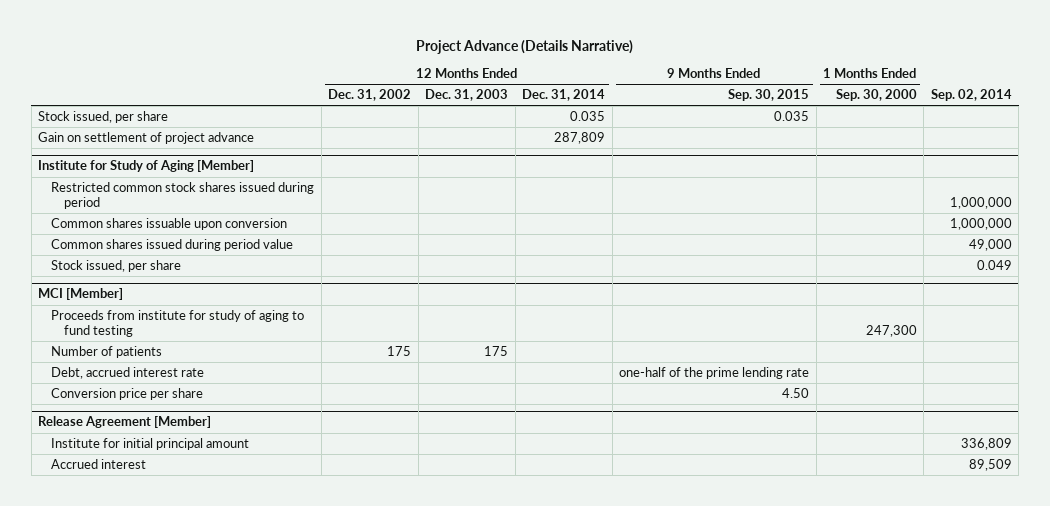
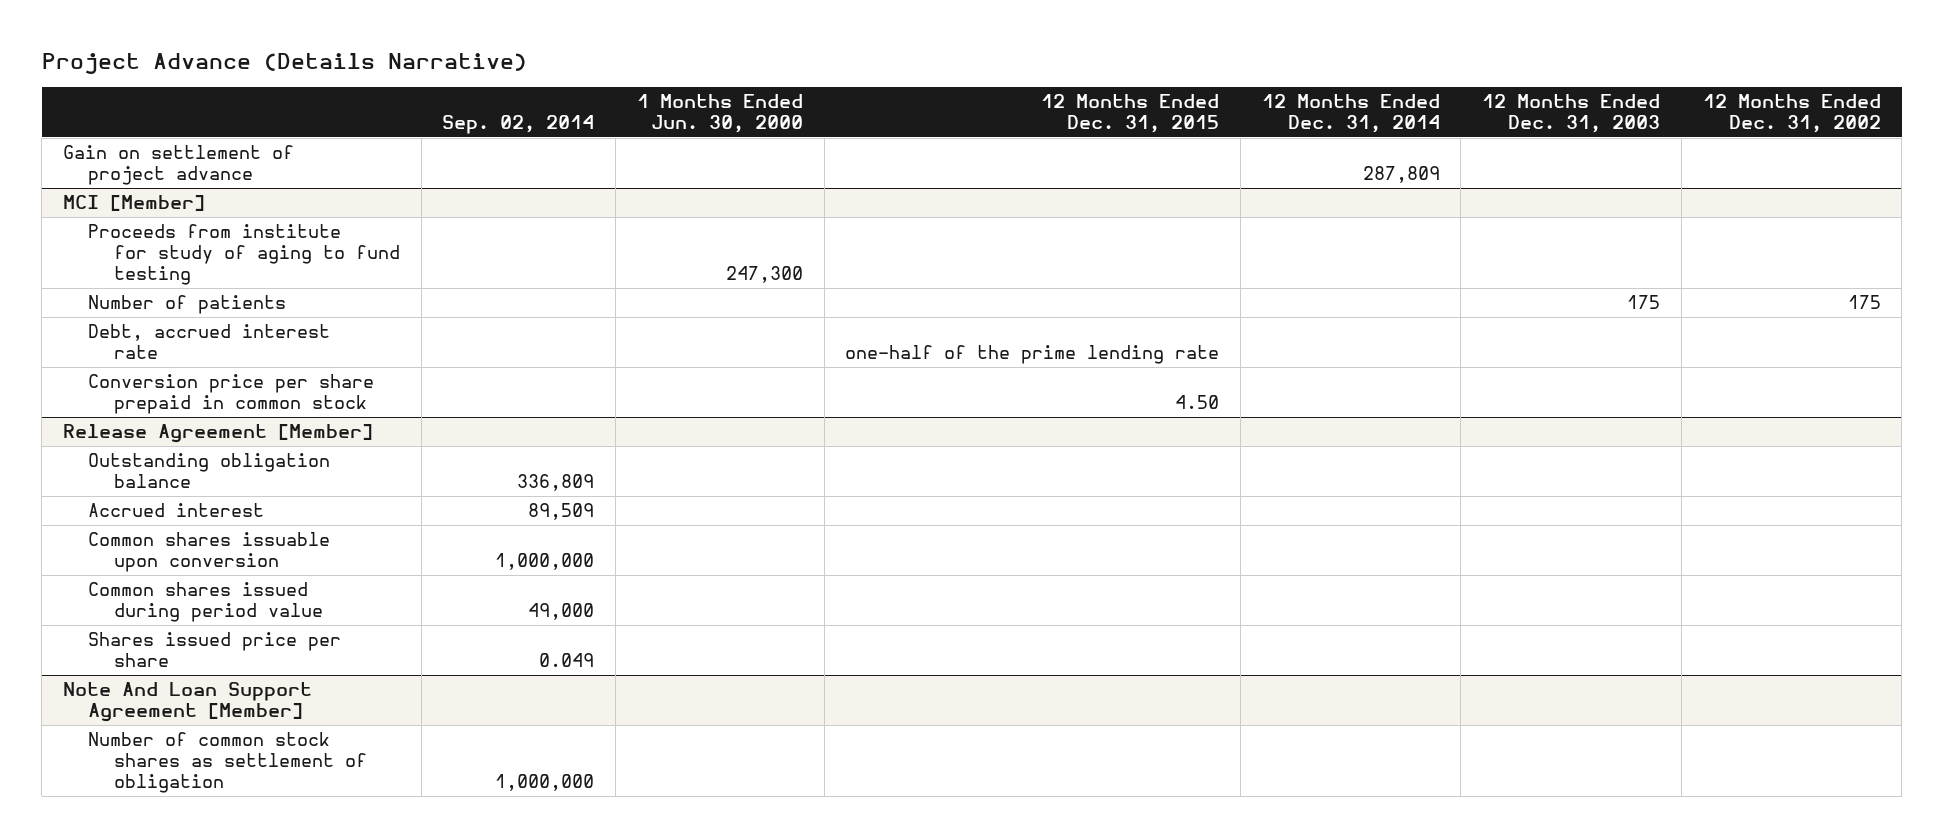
- | 12 Months Ended Dec. 31, 2002 | 12 Months Ended Dec. 31, 2003 | 12 Months Ended Dec. 31, 2014 | 9 Months Ended Sep. 30, 2015 | 1 Months Ended Sep. 30, 2000 | Sep. 02, 2014
+ | Sep. 02, 2014 | 1 Months Ended Jun. 30, 2000 | 12 Months Ended Dec. 31, 2015 | 12 Months Ended Dec. 31, 2014 | 12 Months Ended Dec. 31, 2003 | 12 Months Ended Dec. 31, 2002
- Stock issued, per share | | | 0.035 | 0.035 | |
- Institute for Study of Aging [Member]
- Restricted common stock shares issued during period | | | | | | 1,000,000
- Common shares issuable upon conversion | | | | | | 1,000,000
- Common shares issued during period value | | | | | | 49,000
- Stock issued, per share | | | | | | 0.049
@ MCI [Member]
- Conversion price per share | | | | 4.50 | |
+ Conversion price per share prepaid in common stock | | | 4.50 | | |
@ Release Agreement [Member]
- Institute for initial principal amount | | | | | | 336,809
+ Outstanding obligation balance | 336,809 | | | | |
+ Common shares issuable upon conversion | 1,000,000 | | | | |
+ Common shares issued during period value | 49,000 | | | | |
+ Shares issued price per share | 0.049 | | | | |
+ Note And Loan Support Agreement [Member]
+ Number of common stock shares as settlement of obligation | 1,000,000 | | | | |

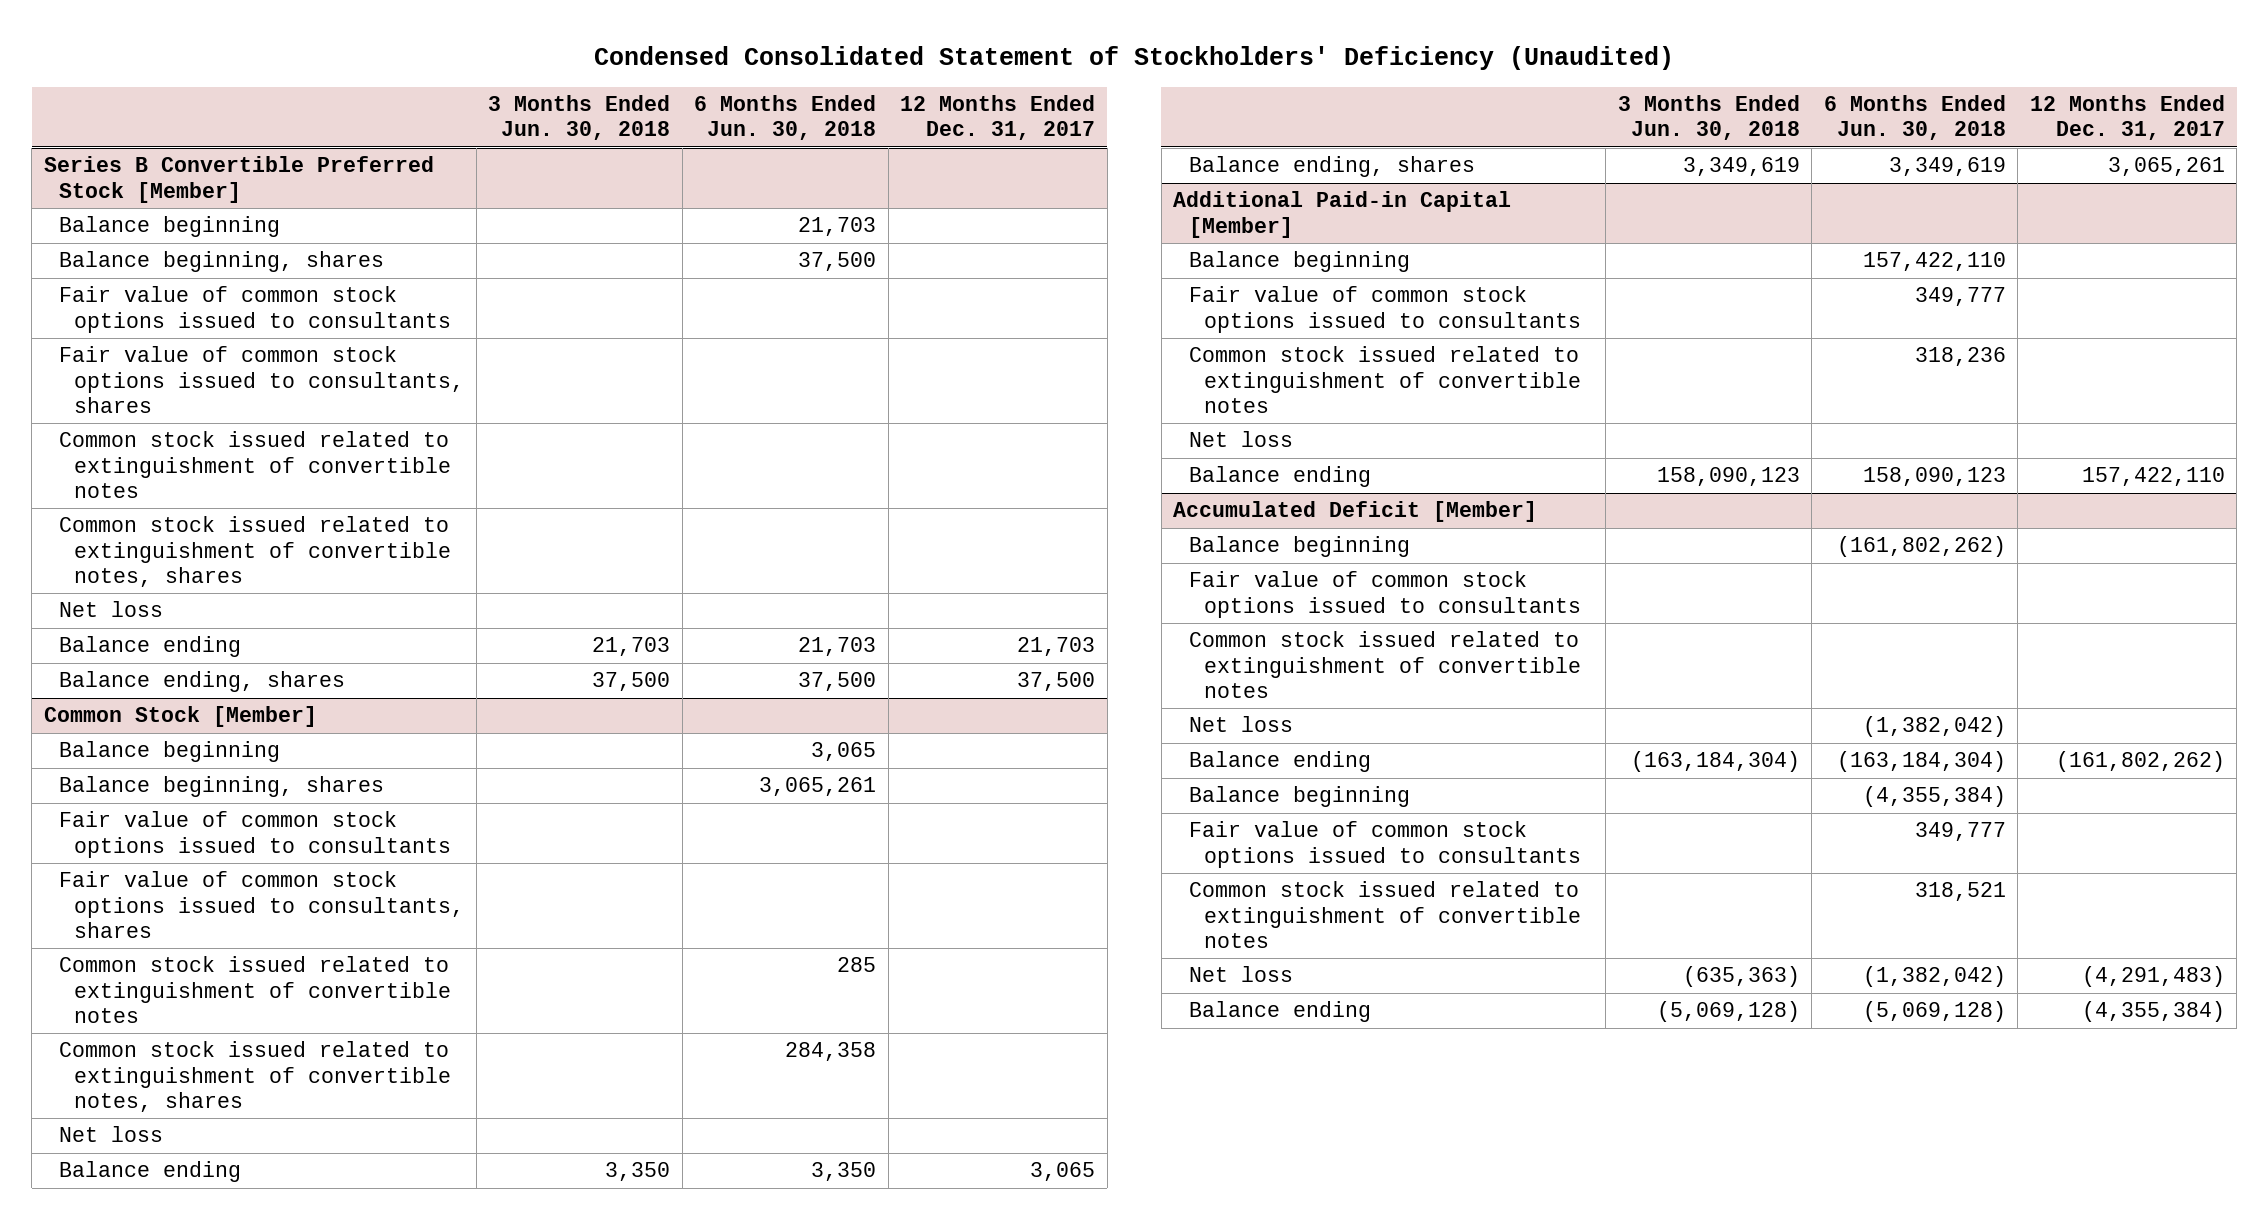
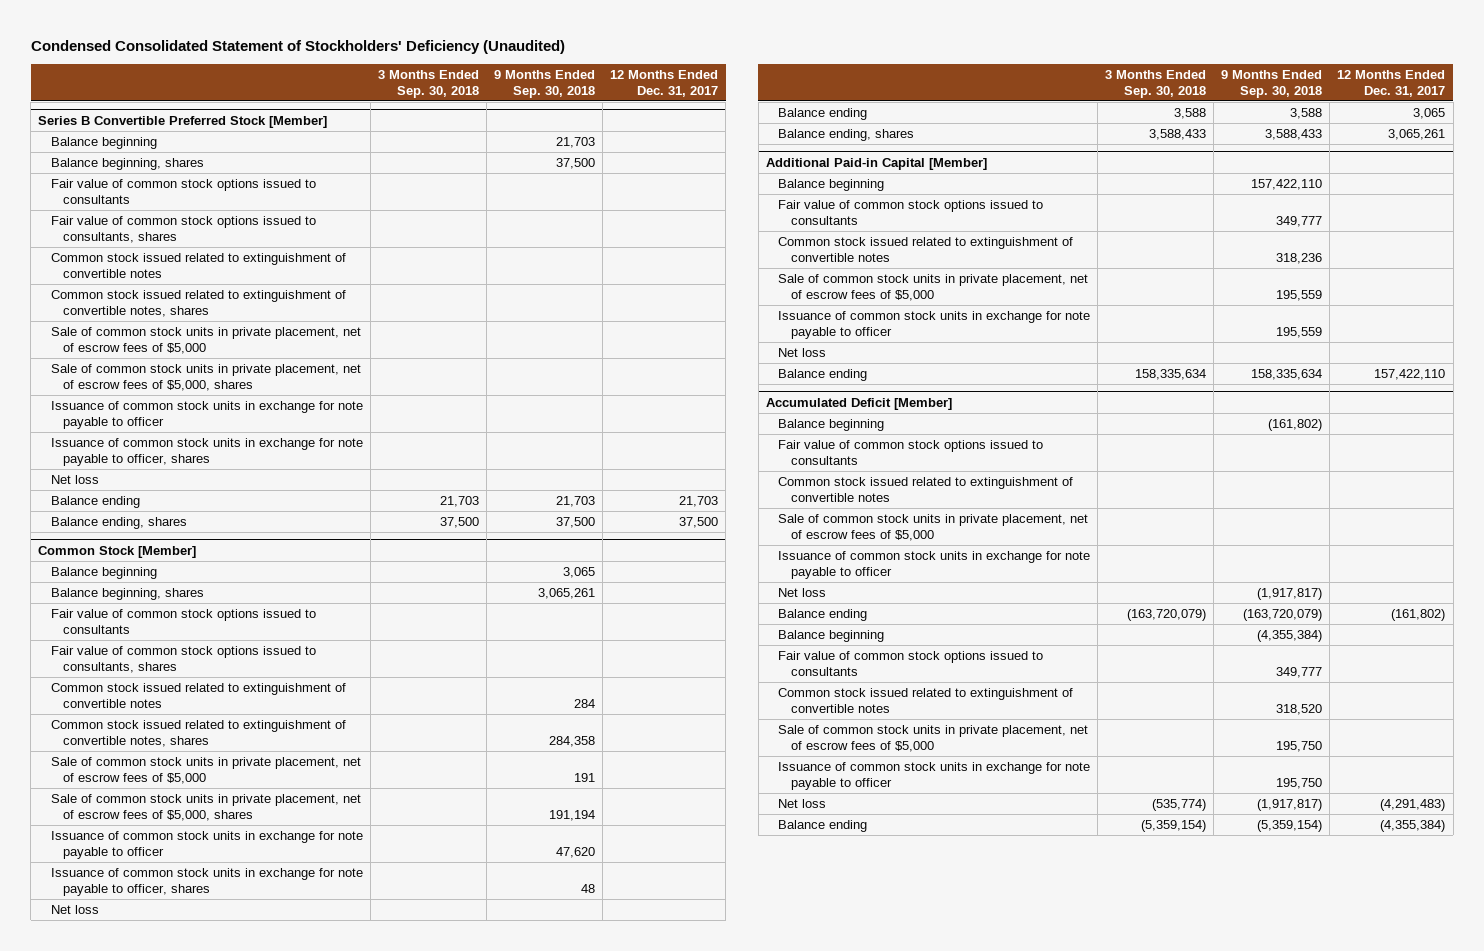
- | 3 Months Ended Jun. 30, 2018 | 6 Months Ended Jun. 30, 2018 | 12 Months Ended Dec. 31, 2017
+ | 3 Months Ended Sep. 30, 2018 | 9 Months Ended Sep. 30, 2018 | 12 Months Ended Dec. 31, 2017
@ Series B Convertible Preferred Stock [Member]
+ Sale of common stock units in private placement, net of escrow fees of $5,000
+ Sale of common stock units in private placement, net of escrow fees of $5,000, shares
+ Issuance of common stock units in exchange for note payable to officer
+ Issuance of common stock units in exchange for note payable to officer, shares
@ Common Stock [Member]
+ Sale of common stock units in private placement, net of escrow fees of $5,000 | | 191 |
+ Sale of common stock units in private placement, net of escrow fees of $5,000, shares | | 191,194 |
+ Issuance of common stock units in exchange for note payable to officer | | 47,620 |
+ Issuance of common stock units in exchange for note payable to officer, shares | | 48 |
@ Additional Paid-in Capital [Member]
+ Sale of common stock units in private placement, net of escrow fees of $5,000 | | 195,559 |
+ Issuance of common stock units in exchange for note payable to officer | | 195,559 |
@ Accumulated Deficit [Member]
+ Sale of common stock units in private placement, net of escrow fees of $5,000
+ Issuance of common stock units in exchange for note payable to officer
- Balance ending | (163,184,304) | (163,184,304) | (161,802,262)
+ Balance ending | (163,720,079) | (163,720,079) | (161,802)
+ Sale of common stock units in private placement, net of escrow fees of $5,000 | | 195,750 |
+ Issuance of common stock units in exchange for note payable to officer | | 195,750 |

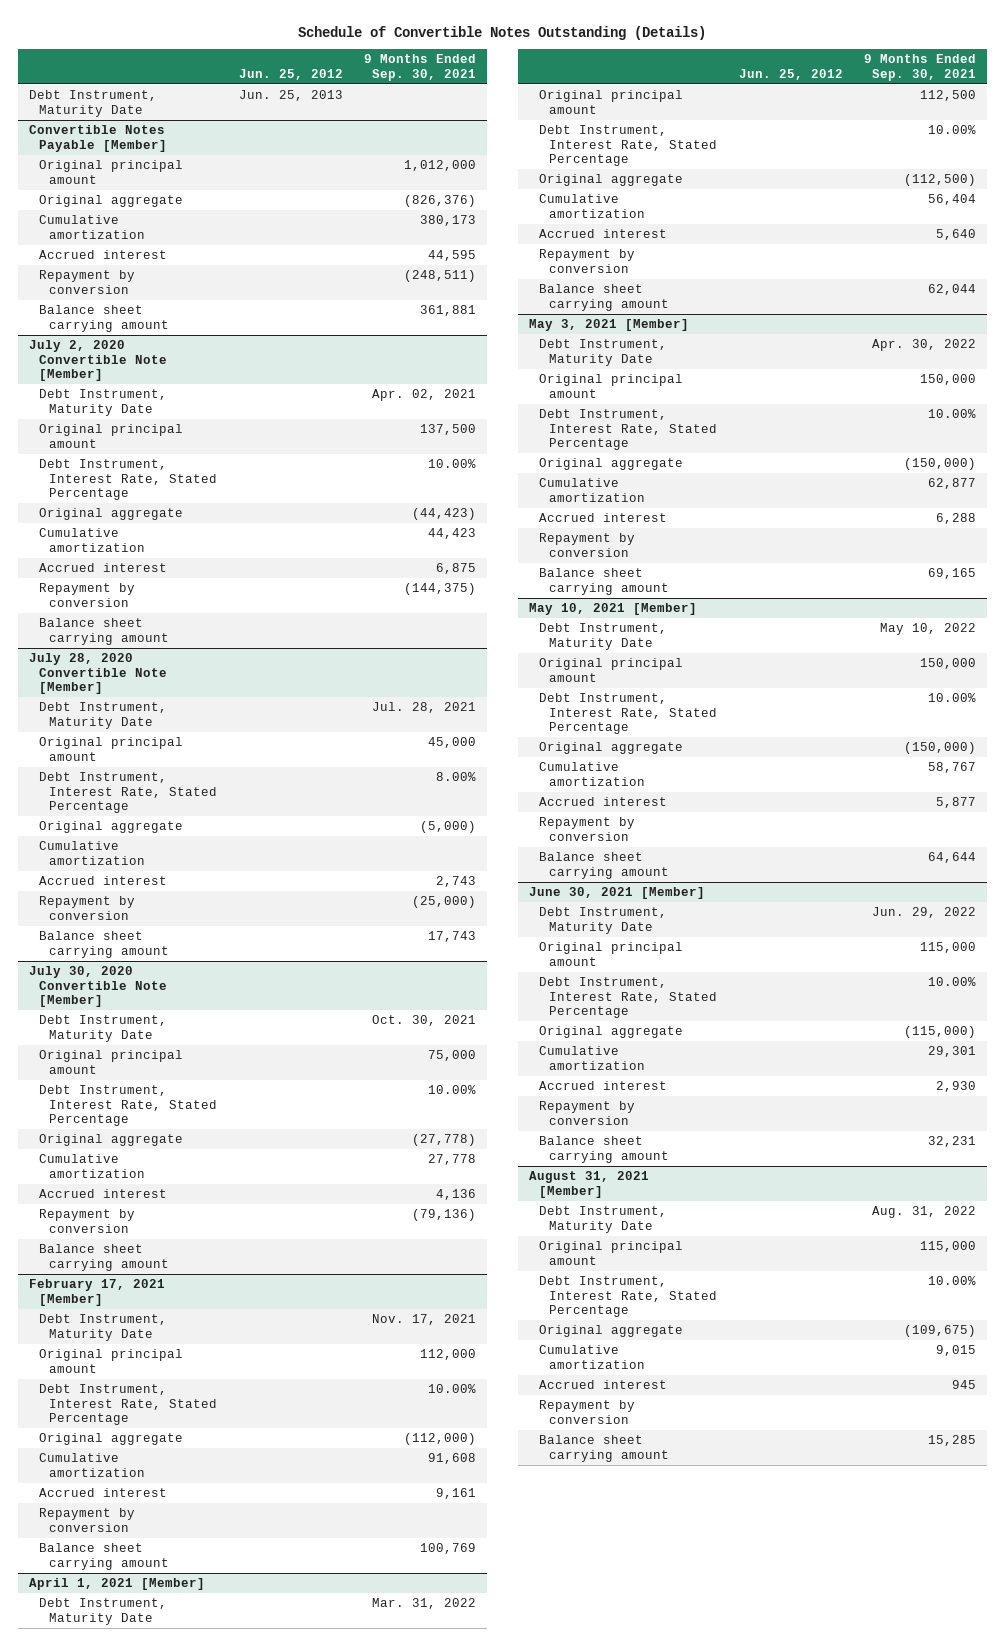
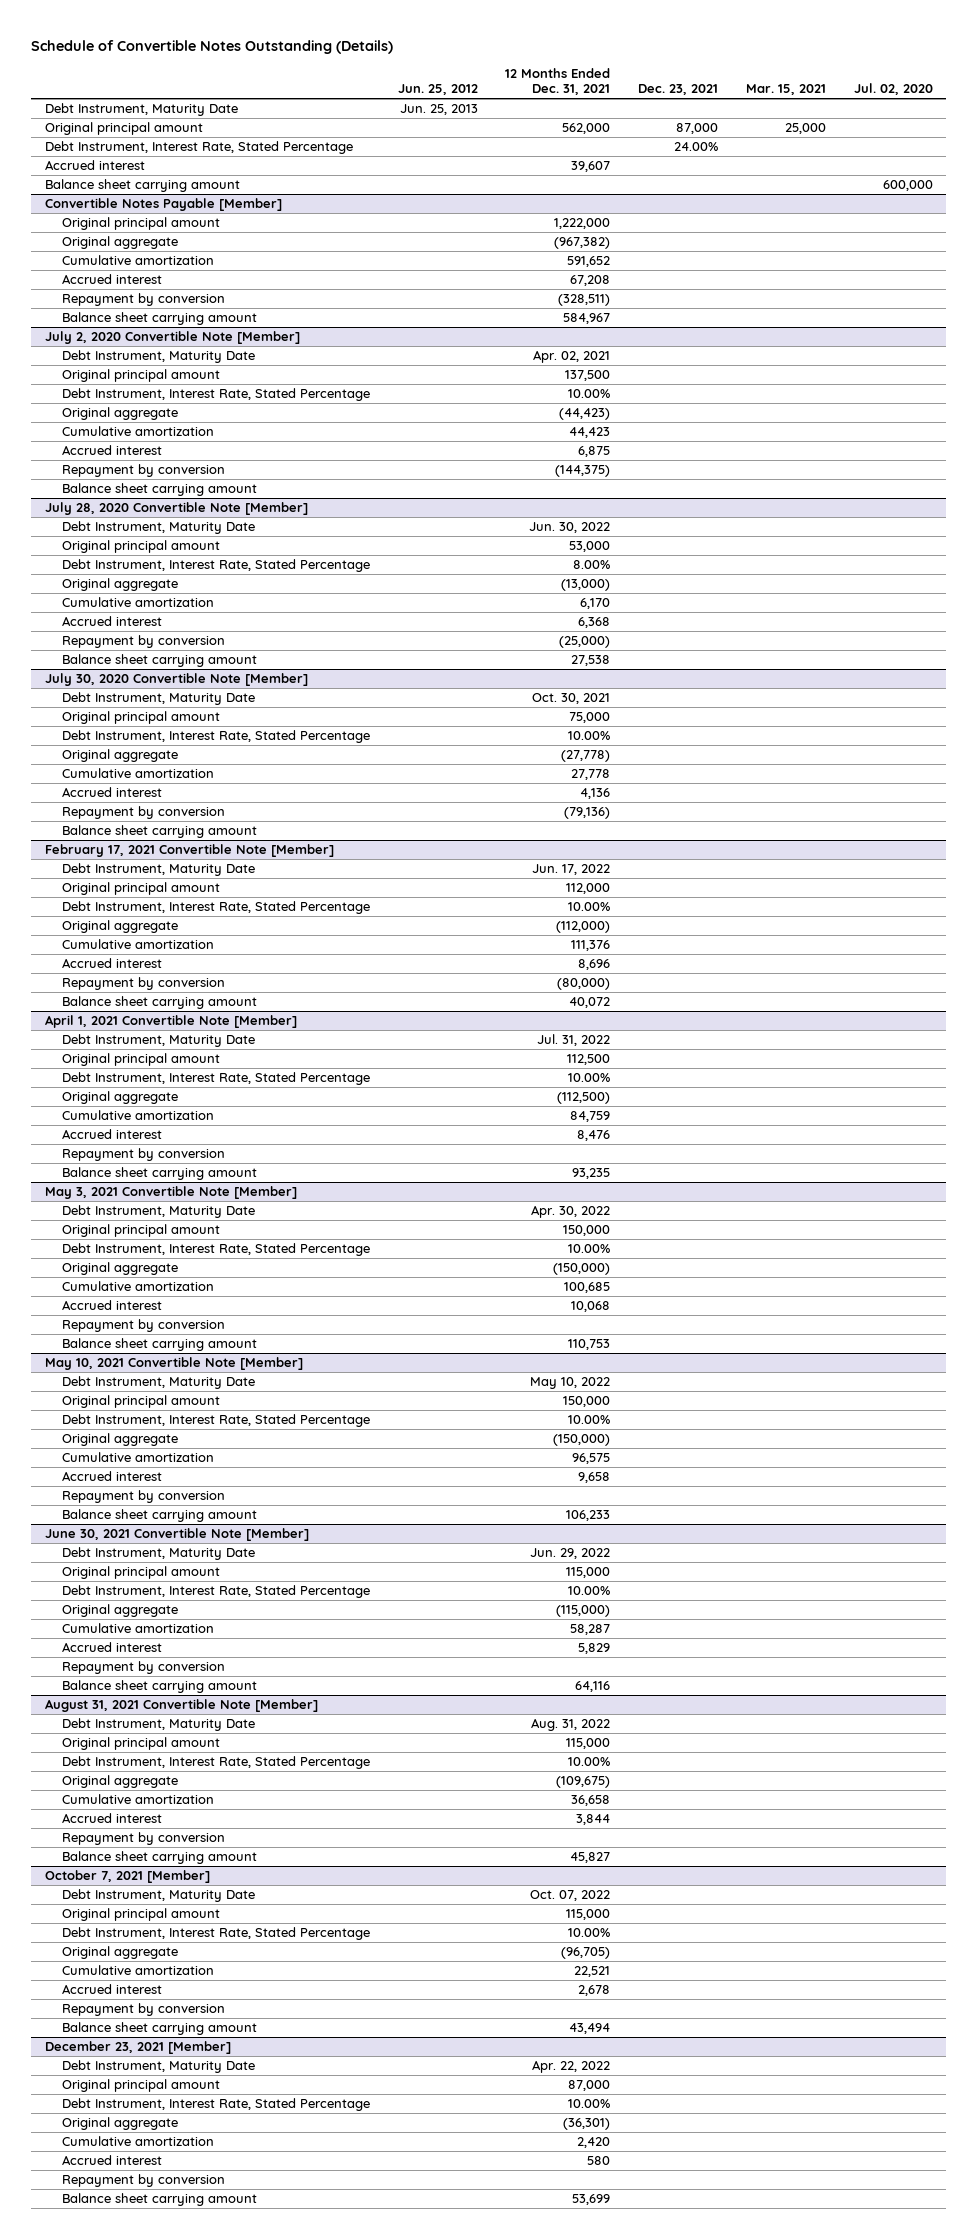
- | Jun. 25, 2012 | 9 Months Ended Sep. 30, 2021
+ | Jun. 25, 2012 | 12 Months Ended Dec. 31, 2021 | Dec. 23, 2021 | Mar. 15, 2021 | Jul. 02, 2020
+ Original principal amount | | 562,000 | 87,000 | 25,000 |
+ Debt Instrument, Interest Rate, Stated Percentage | | | 24.00% | |
+ Accrued interest | | 39,607 | | |
+ Balance sheet carrying amount | | | | | 600,000
- February 17, 2021 [Member]
+ February 17, 2021 Convertible Note [Member]
- April 1, 2021 [Member]
+ April 1, 2021 Convertible Note [Member]
- May 3, 2021 [Member]
+ May 3, 2021 Convertible Note [Member]
- May 10, 2021 [Member]
+ May 10, 2021 Convertible Note [Member]
- June 30, 2021 [Member]
+ June 30, 2021 Convertible Note [Member]
- August 31, 2021 [Member]
+ August 31, 2021 Convertible Note [Member]
+ October 7, 2021 [Member]
+ Debt Instrument, Maturity Date | | Oct. 07, 2022 | | |
+ Original principal amount | | 115,000 | | |
+ Debt Instrument, Interest Rate, Stated Percentage | | 10.00% | | |
+ Original aggregate | | (96,705) | | |
+ Cumulative amortization | | 22,521 | | |
+ Accrued interest | | 2,678 | | |
+ Repayment by conversion
+ Balance sheet carrying amount | | 43,494 | | |
+ December 23, 2021 [Member]
+ Debt Instrument, Maturity Date | | Apr. 22, 2022 | | |
+ Original principal amount | | 87,000 | | |
+ Debt Instrument, Interest Rate, Stated Percentage | | 10.00% | | |
+ Original aggregate | | (36,301) | | |
+ Cumulative amortization | | 2,420 | | |
+ Accrued interest | | 580 | | |
+ Repayment by conversion
+ Balance sheet carrying amount | | 53,699 | | |

